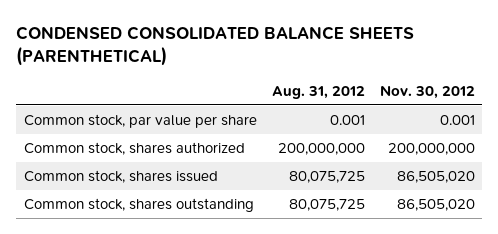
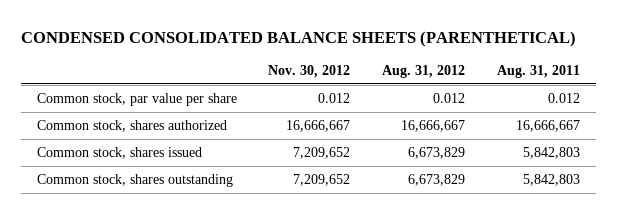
- | Aug. 31, 2012 | Nov. 30, 2012
+ | Nov. 30, 2012 | Aug. 31, 2012 | Aug. 31, 2011
- Common stock, par value per share | 0.001 | 0.001
- Common stock, shares authorized | 200,000,000 | 200,000,000
- Common stock, shares issued | 80,075,725 | 86,505,020
- Common stock, shares outstanding | 80,075,725 | 86,505,020
+ Common stock, par value per share | 0.012 | 0.012 | 0.012
+ Common stock, shares authorized | 16,666,667 | 16,666,667 | 16,666,667
+ Common stock, shares issued | 7,209,652 | 6,673,829 | 5,842,803
+ Common stock, shares outstanding | 7,209,652 | 6,673,829 | 5,842,803

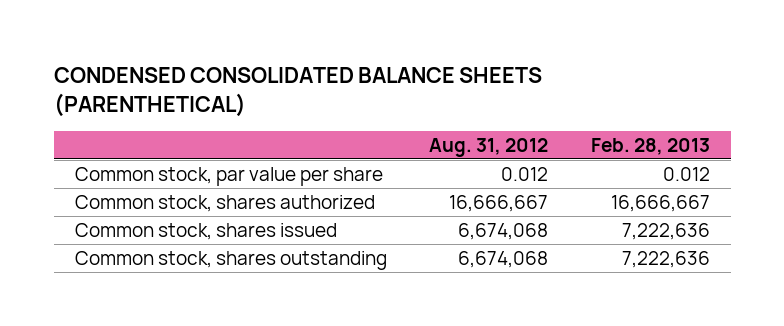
- | Nov. 30, 2012 | Aug. 31, 2012 | Aug. 31, 2011
+ | Aug. 31, 2012 | Feb. 28, 2013
- Common stock, shares issued | 7,209,652 | 6,673,829 | 5,842,803
- Common stock, shares outstanding | 7,209,652 | 6,673,829 | 5,842,803
+ Common stock, shares issued | 6,674,068 | 7,222,636
+ Common stock, shares outstanding | 6,674,068 | 7,222,636

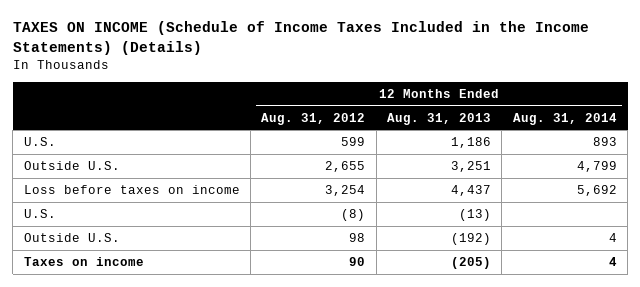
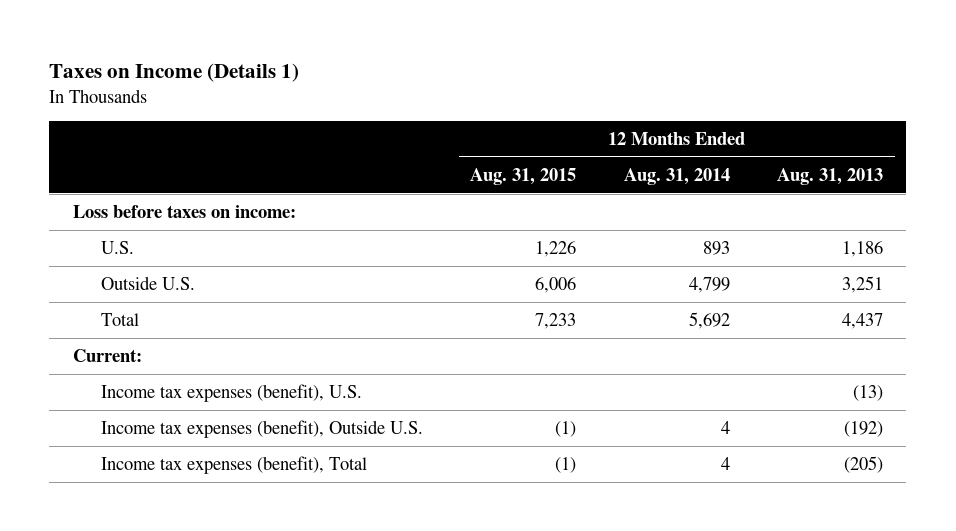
- TAXES ON INCOME (Schedule of Income Taxes Included in the Income Statements) (Details)
+ Taxes on Income (Details 1)
- | 12 Months Ended Aug. 31, 2012 | 12 Months Ended Aug. 31, 2013 | 12 Months Ended Aug. 31, 2014
+ | 12 Months Ended Aug. 31, 2015 | 12 Months Ended Aug. 31, 2014 | 12 Months Ended Aug. 31, 2013
+ Loss before taxes on income:
- Loss before taxes on income | 3,254 | 4,437 | 5,692
- U.S. | (8) | (13) |
- Outside U.S. | 98 | (192) | 4
- Taxes on income | 90 | (205) | 4
+ Total | 7,233 | 5,692 | 4,437
+ Current:
+ Income tax expenses (benefit), U.S. | | | (13)
+ Income tax expenses (benefit), Outside U.S. | (1) | 4 | (192)
+ Income tax expenses (benefit), Total | (1) | 4 | (205)

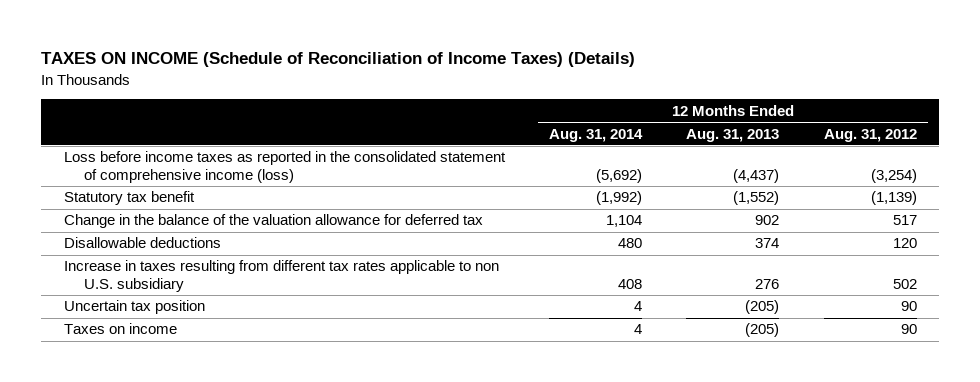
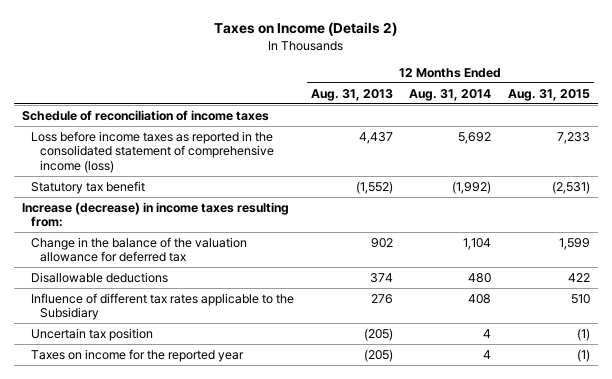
- TAXES ON INCOME (Schedule of Reconciliation of Income Taxes) (Details)
+ Taxes on Income (Details 2)
- | 12 Months Ended Aug. 31, 2014 | 12 Months Ended Aug. 31, 2013 | 12 Months Ended Aug. 31, 2012
+ | 12 Months Ended Aug. 31, 2013 | 12 Months Ended Aug. 31, 2014 | 12 Months Ended Aug. 31, 2015
- Loss before income taxes as reported in the consolidated statement of comprehensive income (loss) | (5,692) | (4,437) | (3,254)
+ Schedule of reconciliation of income taxes
+ Loss before income taxes as reported in the consolidated statement of comprehensive income (loss) | 4,437 | 5,692 | 7,233
+ Increase (decrease) in income taxes resulting from:
- Increase in taxes resulting from different tax rates applicable to non U.S. subsidiary | 408 | 276 | 502
+ Influence of different tax rates applicable to the Subsidiary | 276 | 408 | 510
- Taxes on income | 4 | (205) | 90
+ Taxes on income for the reported year | (205) | 4 | (1)

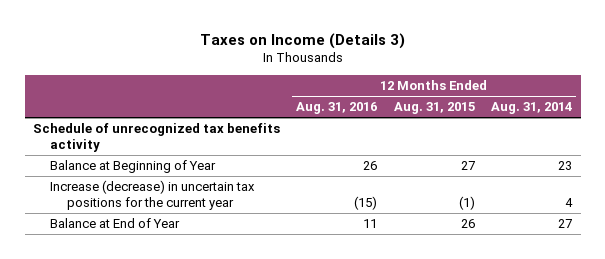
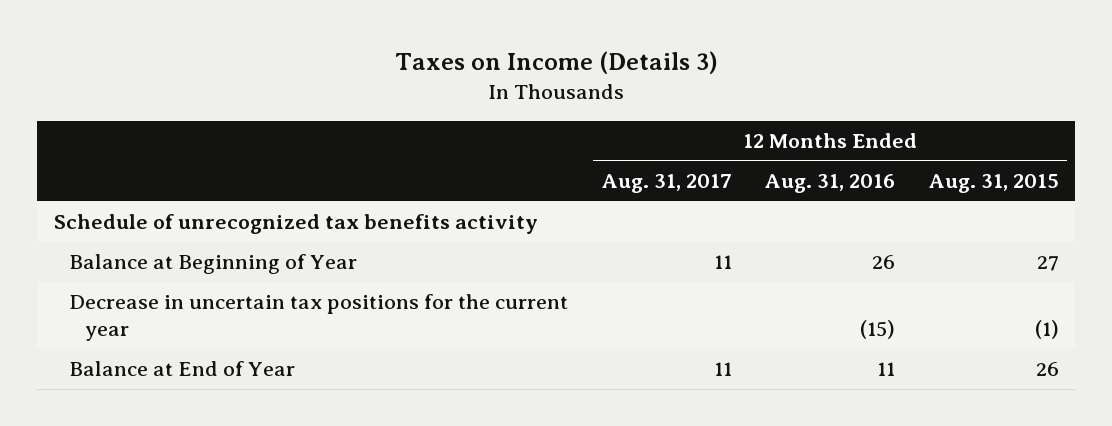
- | 12 Months Ended Aug. 31, 2016 | 12 Months Ended Aug. 31, 2015 | 12 Months Ended Aug. 31, 2014
+ | 12 Months Ended Aug. 31, 2017 | 12 Months Ended Aug. 31, 2016 | 12 Months Ended Aug. 31, 2015
- Increase (decrease) in uncertain tax positions for the current year | (15) | (1) | 4
+ Decrease in uncertain tax positions for the current year | | (15) | (1)

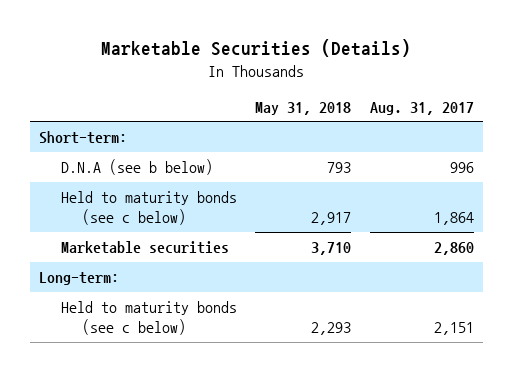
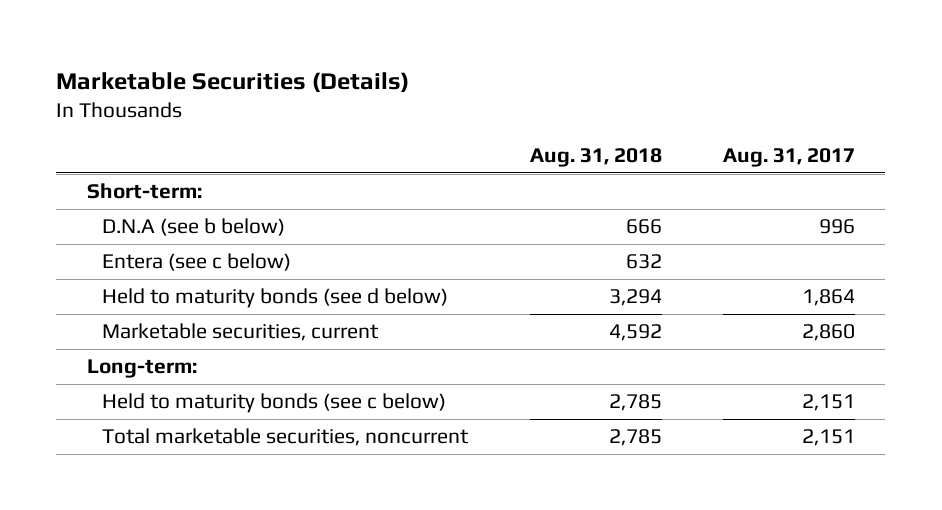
- | May 31, 2018 | Aug. 31, 2017
+ | Aug. 31, 2018 | Aug. 31, 2017
- Held to maturity bonds (see c below) | 2,917 | 1,864
- Marketable securities | 3,710 | 2,860
+ Entera (see c below) | 632 |
+ Held to maturity bonds (see d below) | 3,294 | 1,864
+ Marketable securities, current | 4,592 | 2,860
+ Total marketable securities, noncurrent | 2,785 | 2,151

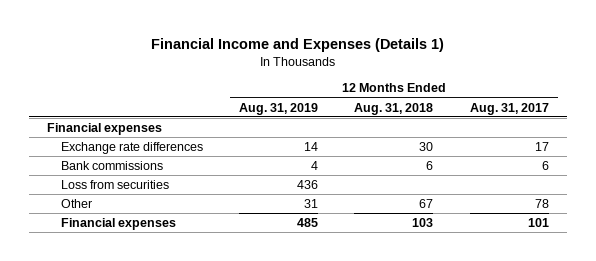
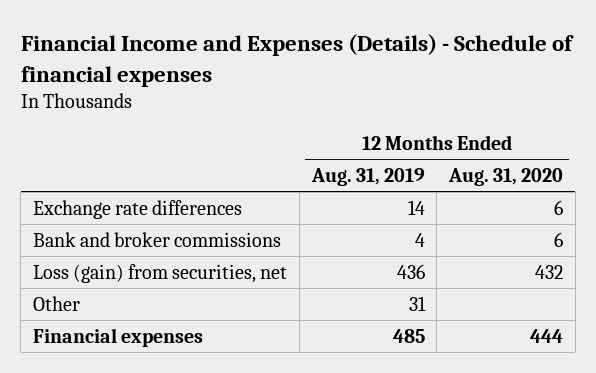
- Financial Income and Expenses (Details 1)
+ Financial Income and Expenses (Details) - Schedule of financial expenses
- | 12 Months Ended Aug. 31, 2019 | 12 Months Ended Aug. 31, 2018 | 12 Months Ended Aug. 31, 2017
+ | 12 Months Ended Aug. 31, 2019 | 12 Months Ended Aug. 31, 2020
- Financial expenses
- Bank commissions | 4 | 6 | 6
- Loss from securities | 436 | |
+ Bank and broker commissions | 4 | 6
+ Loss (gain) from securities, net | 436 | 432

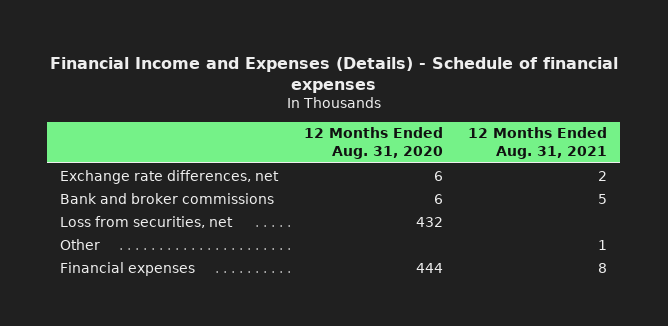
- | 12 Months Ended Aug. 31, 2019 | 12 Months Ended Aug. 31, 2020
+ | 12 Months Ended Aug. 31, 2020 | 12 Months Ended Aug. 31, 2021
- Exchange rate differences | 14 | 6
+ Exchange rate differences, net | 6 | 2
- Loss (gain) from securities, net | 436 | 432
+ Loss from securities, net | 432 |

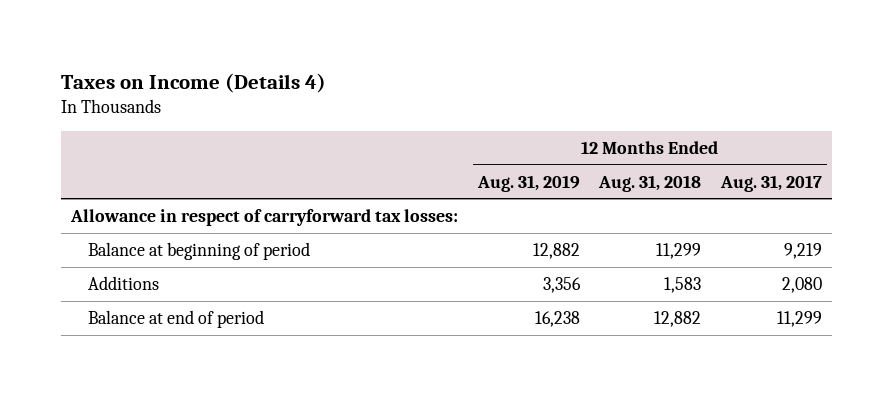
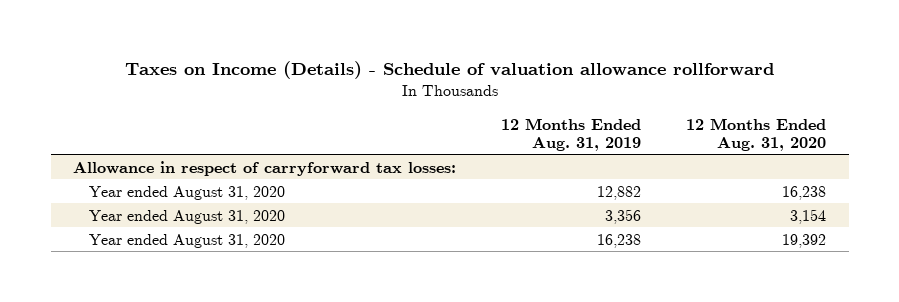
- Taxes on Income (Details 4)
+ Taxes on Income (Details) - Schedule of valuation allowance rollforward
- | 12 Months Ended Aug. 31, 2019 | 12 Months Ended Aug. 31, 2018 | 12 Months Ended Aug. 31, 2017
+ | 12 Months Ended Aug. 31, 2019 | 12 Months Ended Aug. 31, 2020
- Balance at beginning of period | 12,882 | 11,299 | 9,219
- Additions | 3,356 | 1,583 | 2,080
- Balance at end of period | 16,238 | 12,882 | 11,299
+ Year ended August 31, 2020 | 12,882 | 16,238
+ Year ended August 31, 2020 | 3,356 | 3,154
+ Year ended August 31, 2020 | 16,238 | 19,392

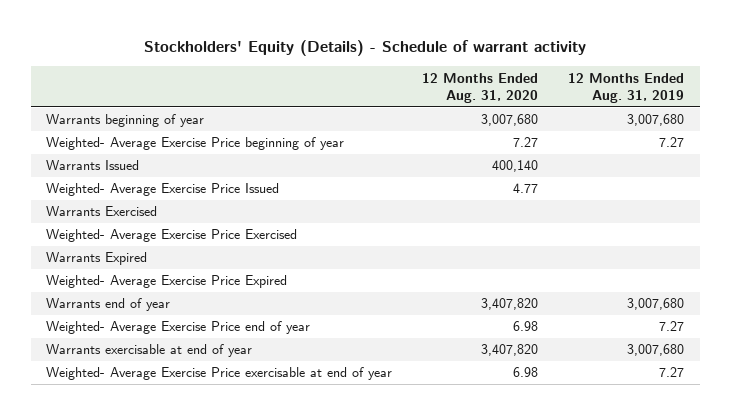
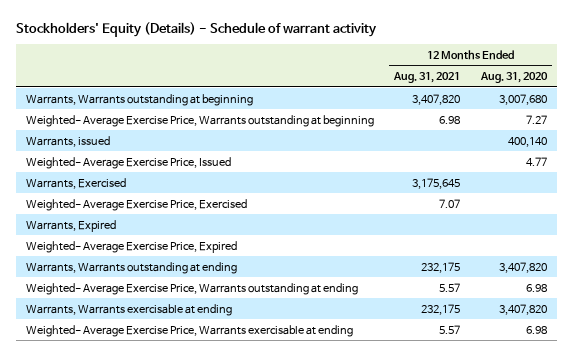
- | 12 Months Ended Aug. 31, 2020 | 12 Months Ended Aug. 31, 2019
+ | 12 Months Ended Aug. 31, 2021 | 12 Months Ended Aug. 31, 2020
- Warrants beginning of year | 3,007,680 | 3,007,680
- Weighted- Average Exercise Price beginning of year | 7.27 | 7.27
- Warrants Issued | 400,140 |
- Weighted- Average Exercise Price Issued | 4.77 |
- Warrants Exercised
- Weighted- Average Exercise Price Exercised
- Warrants Expired
- Weighted- Average Exercise Price Expired
- Warrants end of year | 3,407,820 | 3,007,680
- Weighted- Average Exercise Price end of year | 6.98 | 7.27
- Warrants exercisable at end of year | 3,407,820 | 3,007,680
- Weighted- Average Exercise Price exercisable at end of year | 6.98 | 7.27
+ Warrants, Warrants outstanding at beginning | 3,407,820 | 3,007,680
+ Weighted- Average Exercise Price, Warrants outstanding at beginning | 6.98 | 7.27
+ Warrants, issued | | 400,140
+ Weighted- Average Exercise Price, Issued | | 4.77
+ Warrants, Exercised | 3,175,645 |
+ Weighted- Average Exercise Price, Exercised | 7.07 |
+ Warrants, Expired
+ Weighted- Average Exercise Price, Expired
+ Warrants, Warrants outstanding at ending | 232,175 | 3,407,820
+ Weighted- Average Exercise Price, Warrants outstanding at ending | 5.57 | 6.98
+ Warrants, Warrants exercisable at ending | 232,175 | 3,407,820
+ Weighted- Average Exercise Price, Warrants exercisable at ending | 5.57 | 6.98

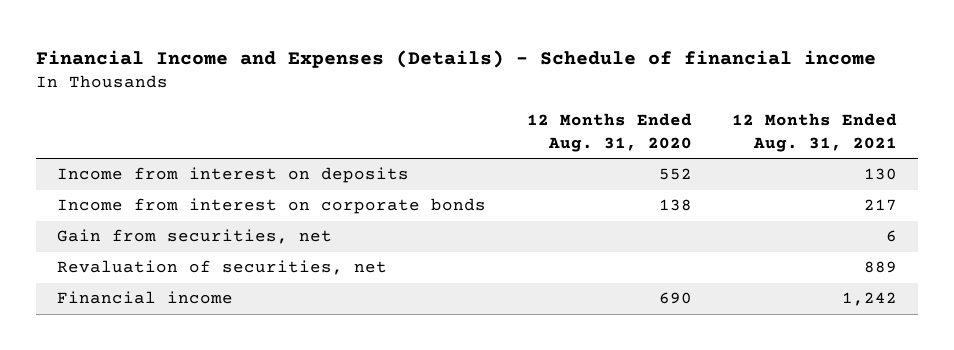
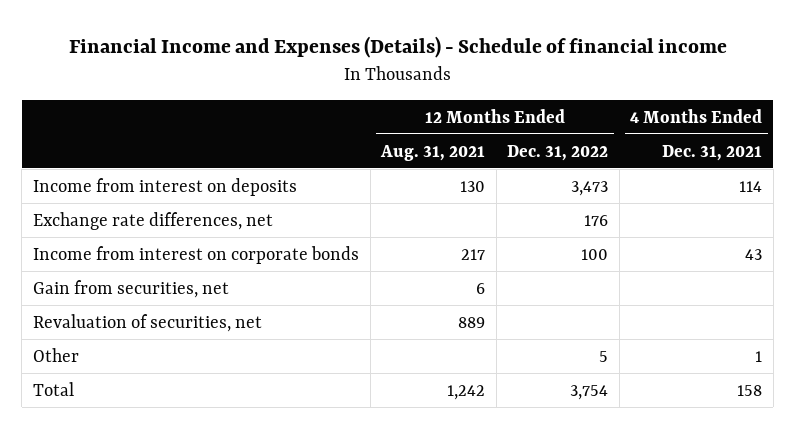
- | 12 Months Ended Aug. 31, 2020 | 12 Months Ended Aug. 31, 2021
+ | 12 Months Ended Aug. 31, 2021 | 12 Months Ended Dec. 31, 2022 | 4 Months Ended Dec. 31, 2021
+ Exchange rate differences, net | | 176 |
- Financial income | 690 | 1,242
+ Other | | 5 | 1
+ Total | 1,242 | 3,754 | 158

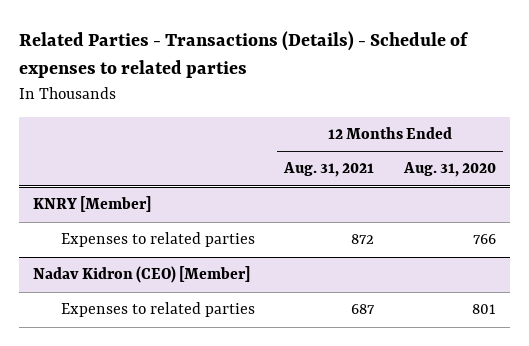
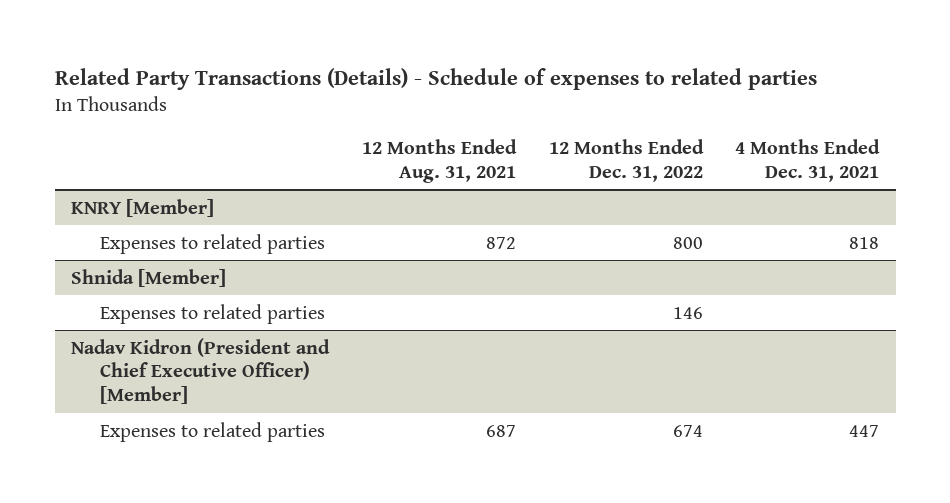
- Related Parties - Transactions (Details) - Schedule of expenses to related parties
+ Related Party Transactions (Details) - Schedule of expenses to related parties
- | 12 Months Ended Aug. 31, 2021 | 12 Months Ended Aug. 31, 2020
+ | 12 Months Ended Aug. 31, 2021 | 12 Months Ended Dec. 31, 2022 | 4 Months Ended Dec. 31, 2021
- Nadav Kidron (CEO) [Member]
+ Shnida [Member]
+ Expenses to related parties | | 146 |
+ Nadav Kidron (President and Chief Executive Officer) [Member]

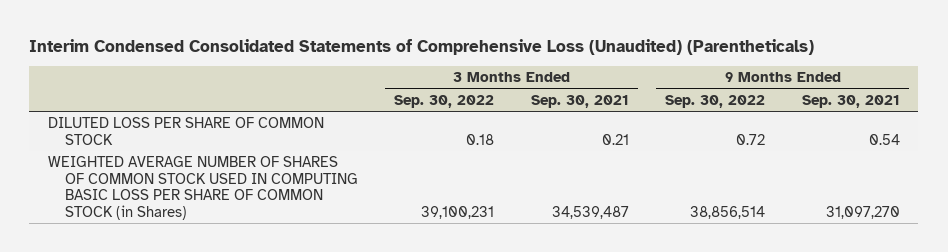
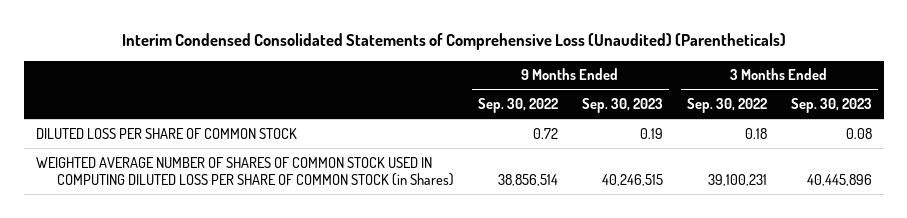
- | 3 Months Ended Sep. 30, 2022 | 3 Months Ended Sep. 30, 2021 | 9 Months Ended Sep. 30, 2022 | 9 Months Ended Sep. 30, 2021
+ | 9 Months Ended Sep. 30, 2022 | 9 Months Ended Sep. 30, 2023 | 3 Months Ended Sep. 30, 2022 | 3 Months Ended Sep. 30, 2023
- WEIGHTED AVERAGE NUMBER OF SHARES OF COMMON STOCK USED IN COMPUTING BASIC LOSS PER SHARE OF COMMON STOCK (in Shares) | 39,100,231 | 34,539,487 | 38,856,514 | 31,097,270
+ WEIGHTED AVERAGE NUMBER OF SHARES OF COMMON STOCK USED IN COMPUTING DILUTED LOSS PER SHARE OF COMMON STOCK (in Shares) | 38,856,514 | 40,246,515 | 39,100,231 | 40,445,896

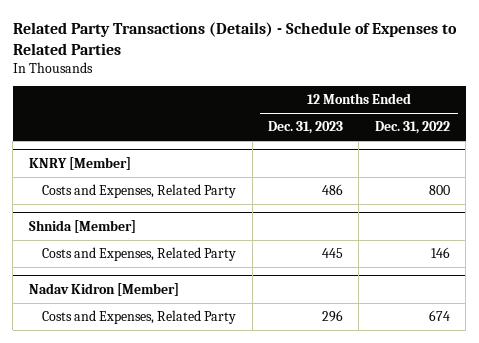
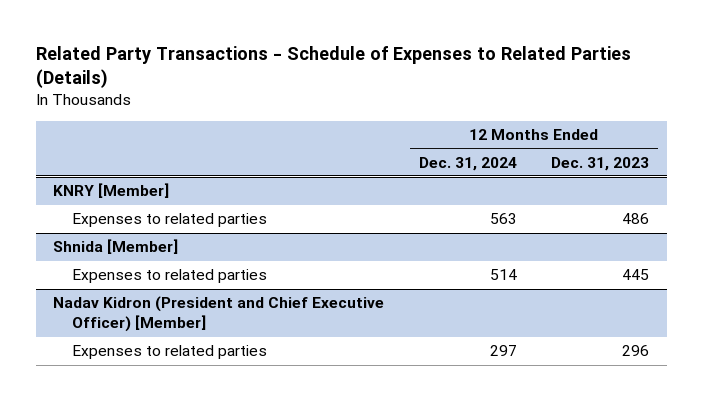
- Related Party Transactions (Details) - Schedule of Expenses to Related Parties
+ Related Party Transactions - Schedule of Expenses to Related Parties (Details)
- | 12 Months Ended Dec. 31, 2023 | 12 Months Ended Dec. 31, 2022
+ | 12 Months Ended Dec. 31, 2024 | 12 Months Ended Dec. 31, 2023
@ KNRY [Member]
- Costs and Expenses, Related Party | 486 | 800
+ Expenses to related parties | 563 | 486
@ Shnida [Member]
- Costs and Expenses, Related Party | 445 | 146
- Nadav Kidron [Member]
- Costs and Expenses, Related Party | 296 | 674
@ Shnida [Member]
+ Expenses to related parties | 514 | 445
+ Nadav Kidron (President and Chief Executive Officer) [Member]
+ Expenses to related parties | 297 | 296

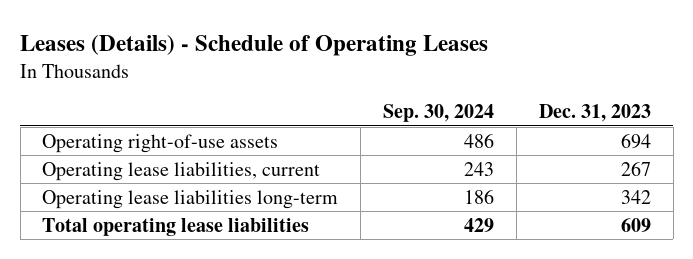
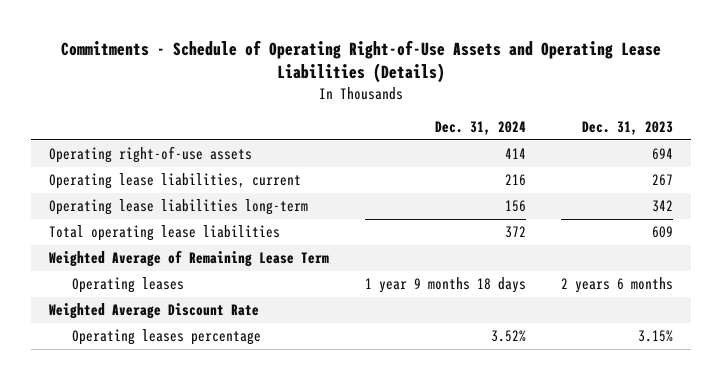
- Leases (Details) - Schedule of Operating Leases
+ Commitments - Schedule of Operating Right-of-Use Assets and Operating Lease Liabilities (Details)
- | Sep. 30, 2024 | Dec. 31, 2023
+ | Dec. 31, 2024 | Dec. 31, 2023
+ Weighted Average of Remaining Lease Term
+ Operating leases | 1 year 9 months 18 days | 2 years 6 months
+ Weighted Average Discount Rate
+ Operating leases percentage | 3.52% | 3.15%

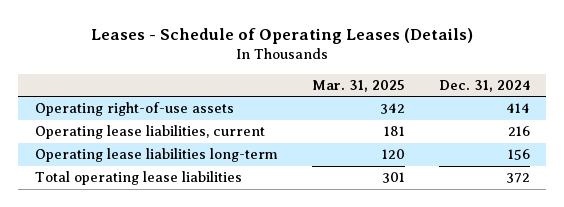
- Commitments - Schedule of Operating Right-of-Use Assets and Operating Lease Liabilities (Details)
+ Leases - Schedule of Operating Leases (Details)
- | Dec. 31, 2024 | Dec. 31, 2023
+ | Mar. 31, 2025 | Dec. 31, 2024
- Weighted Average of Remaining Lease Term
- Operating leases | 1 year 9 months 18 days | 2 years 6 months
- Weighted Average Discount Rate
- Operating leases percentage | 3.52% | 3.15%

